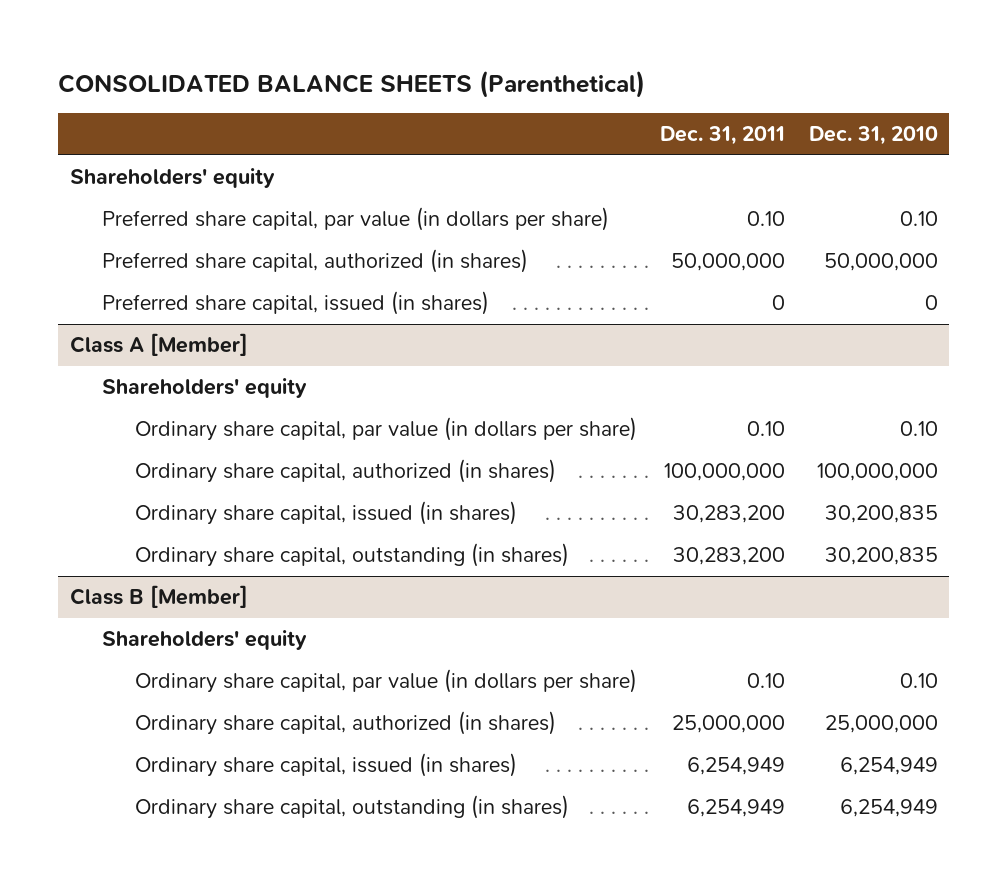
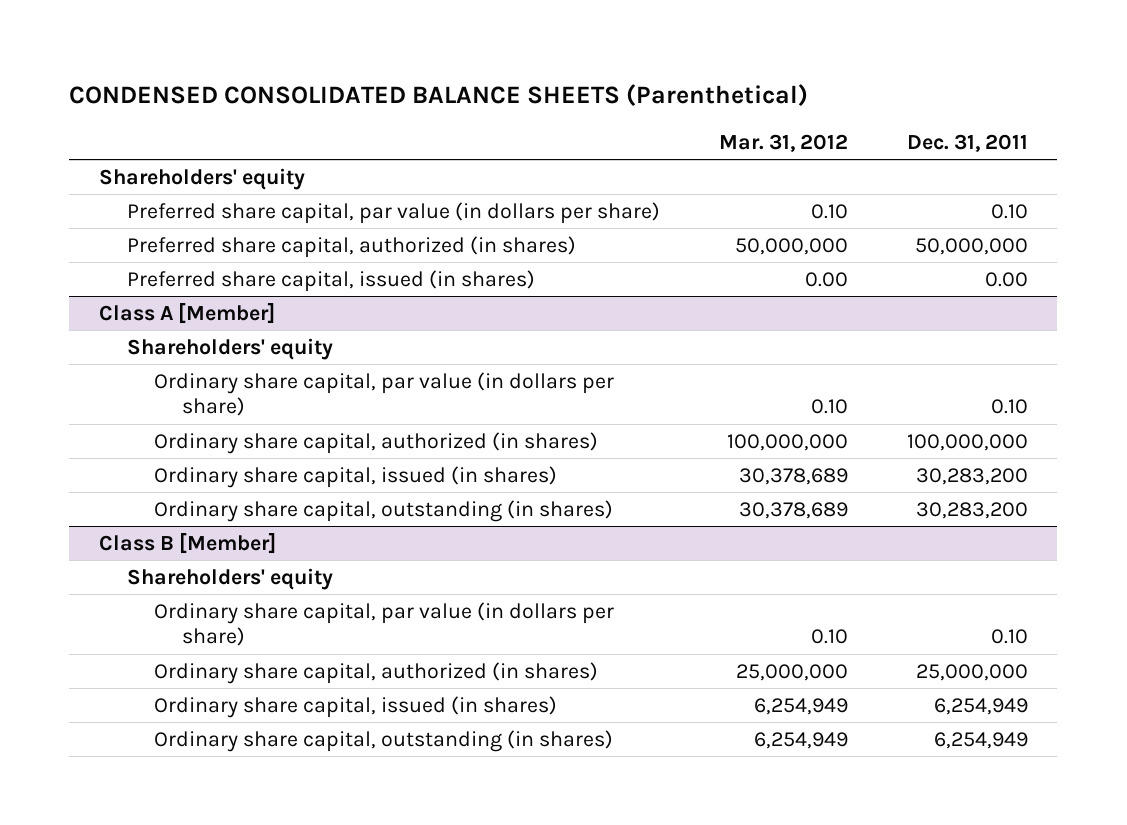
- CONSOLIDATED BALANCE SHEETS (Parenthetical)
+ CONDENSED CONSOLIDATED BALANCE SHEETS (Parenthetical)
- | Dec. 31, 2011 | Dec. 31, 2010
+ | Mar. 31, 2012 | Dec. 31, 2011
- Preferred share capital, issued (in shares) | 0 | 0
+ Preferred share capital, issued (in shares) | 0.00 | 0.00

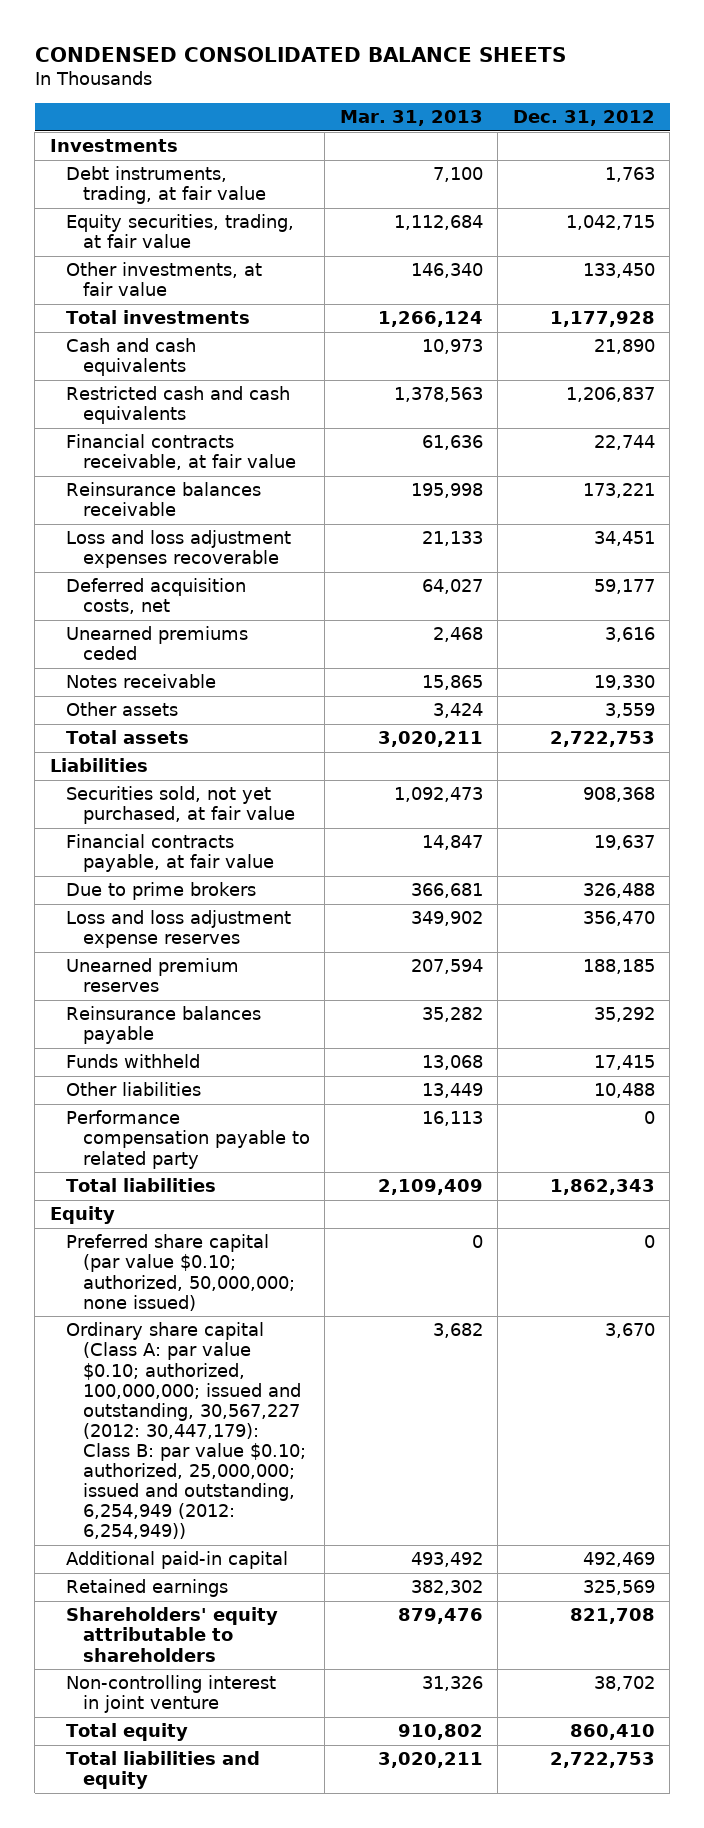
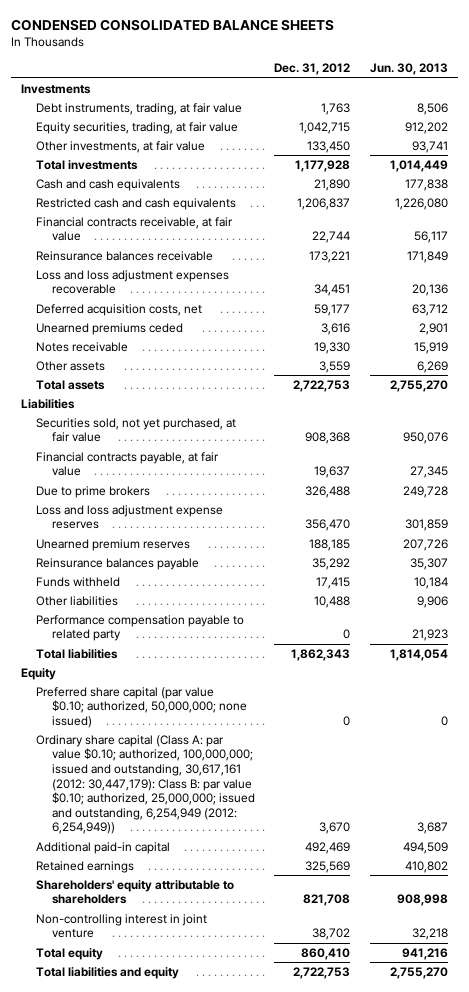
- | Mar. 31, 2013 | Dec. 31, 2012
+ | Dec. 31, 2012 | Jun. 30, 2013
- Ordinary share capital (Class A: par value $0.10; authorized, 100,000,000; issued and outstanding, 30,567,227 (2012: 30,447,179): Class B: par value $0.10; authorized, 25,000,000; issued and outstanding, 6,254,949 (2012: 6,254,949)) | 3,682 | 3,670
+ Ordinary share capital (Class A: par value $0.10; authorized, 100,000,000; issued and outstanding, 30,617,161 (2012: 30,447,179): Class B: par value $0.10; authorized, 25,000,000; issued and outstanding, 6,254,949 (2012: 6,254,949)) | 3,670 | 3,687

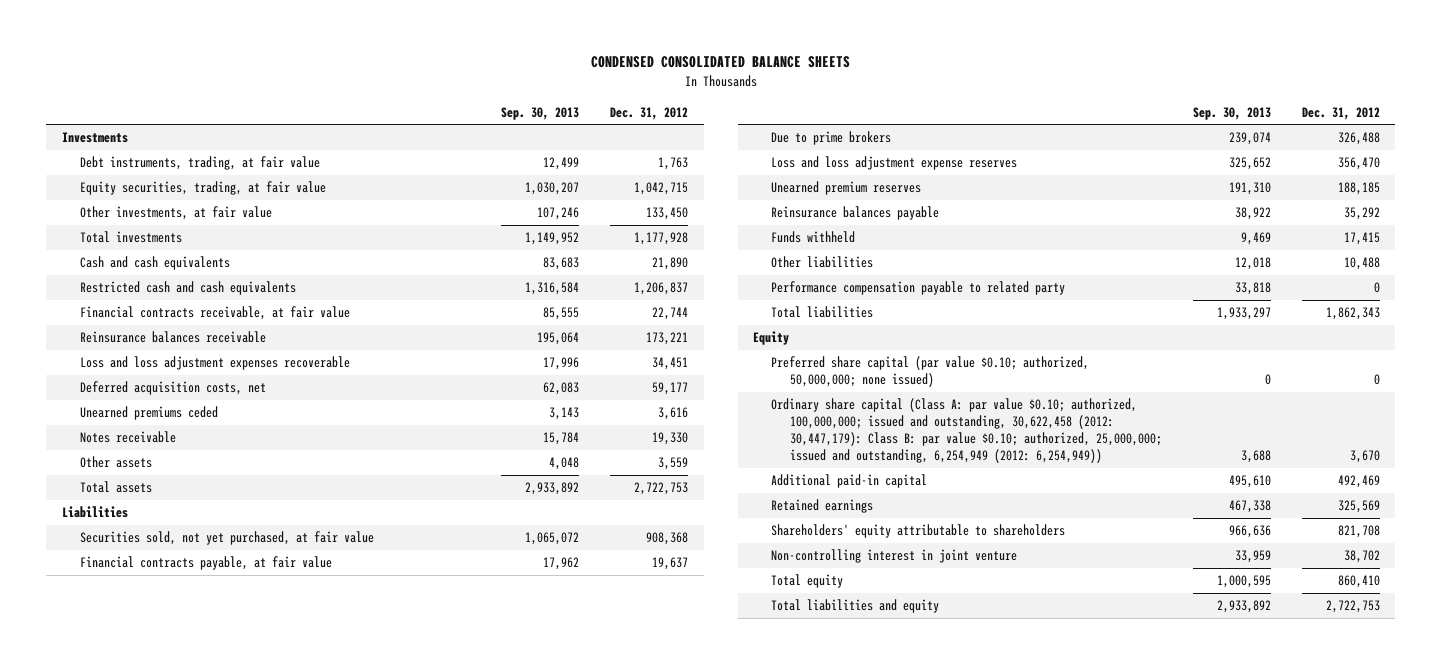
- | Dec. 31, 2012 | Jun. 30, 2013
+ | Sep. 30, 2013 | Dec. 31, 2012
- Ordinary share capital (Class A: par value $0.10; authorized, 100,000,000; issued and outstanding, 30,617,161 (2012: 30,447,179): Class B: par value $0.10; authorized, 25,000,000; issued and outstanding, 6,254,949 (2012: 6,254,949)) | 3,670 | 3,687
+ Ordinary share capital (Class A: par value $0.10; authorized, 100,000,000; issued and outstanding, 30,622,458 (2012: 30,447,179): Class B: par value $0.10; authorized, 25,000,000; issued and outstanding, 6,254,949 (2012: 6,254,949)) | 3,688 | 3,670

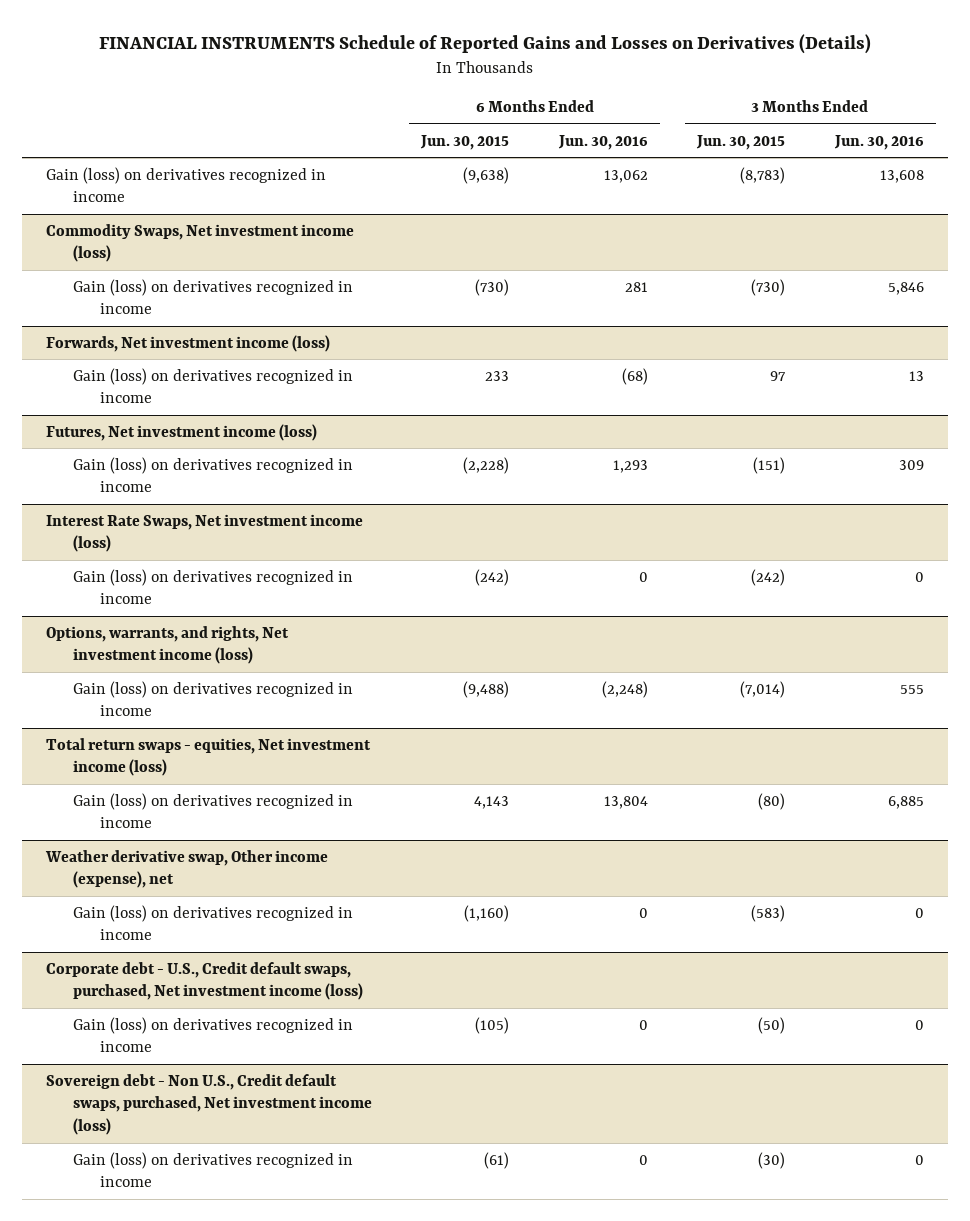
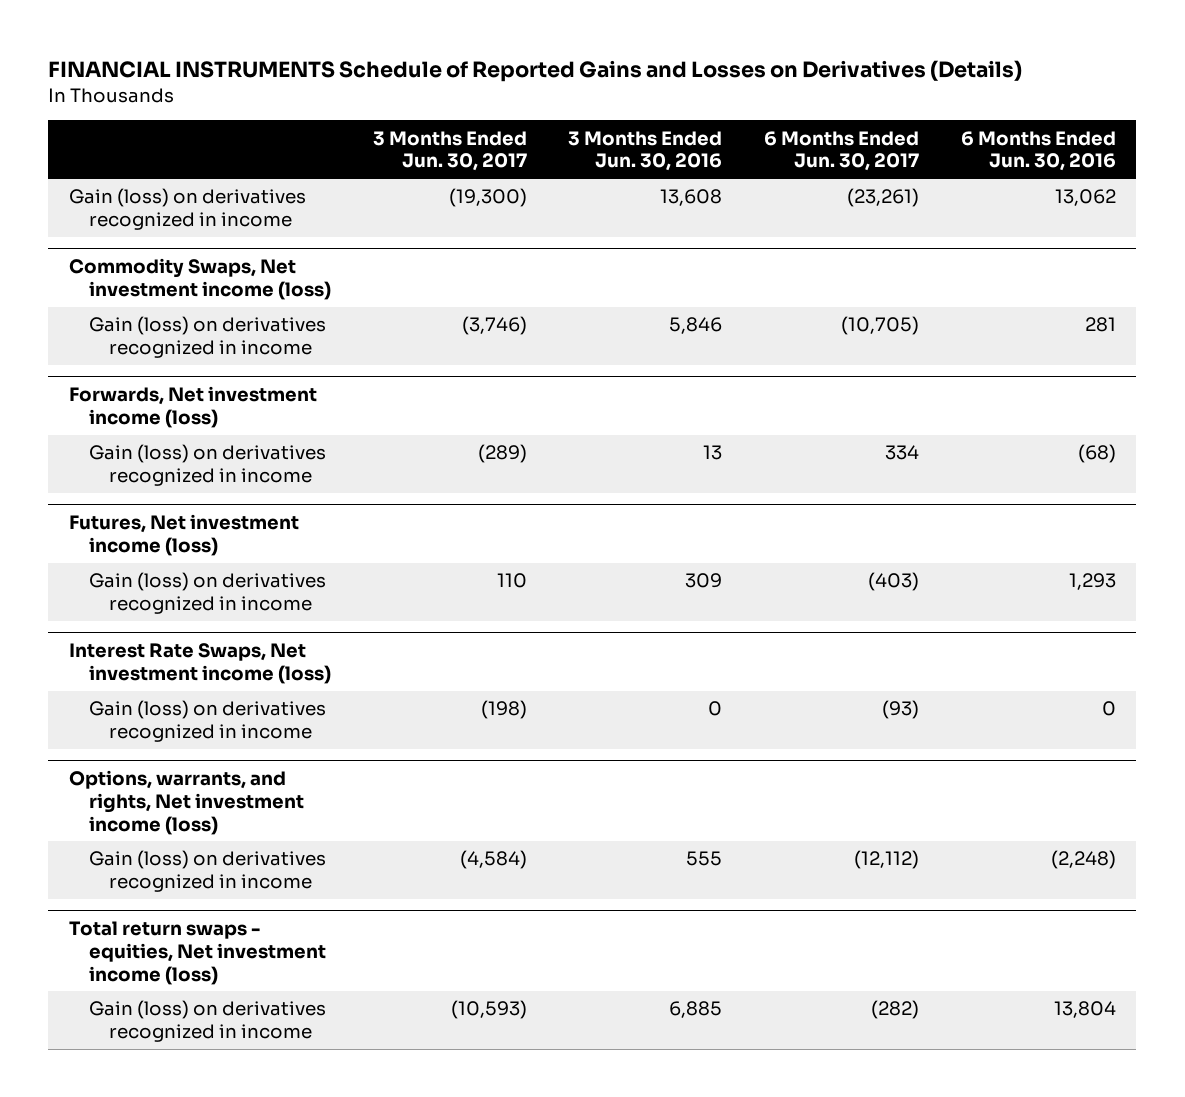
- | 6 Months Ended Jun. 30, 2015 | 6 Months Ended Jun. 30, 2016 | 3 Months Ended Jun. 30, 2015 | 3 Months Ended Jun. 30, 2016
+ | 3 Months Ended Jun. 30, 2017 | 3 Months Ended Jun. 30, 2016 | 6 Months Ended Jun. 30, 2017 | 6 Months Ended Jun. 30, 2016
- Weather derivative swap, Other income (expense), net
- Gain (loss) on derivatives recognized in income | (1,160) | 0 | (583) | 0
- Corporate debt - U.S., Credit default swaps, purchased, Net investment income (loss)
- Gain (loss) on derivatives recognized in income | (105) | 0 | (50) | 0
- Sovereign debt - Non U.S., Credit default swaps, purchased, Net investment income (loss)
- Gain (loss) on derivatives recognized in income | (61) | 0 | (30) | 0

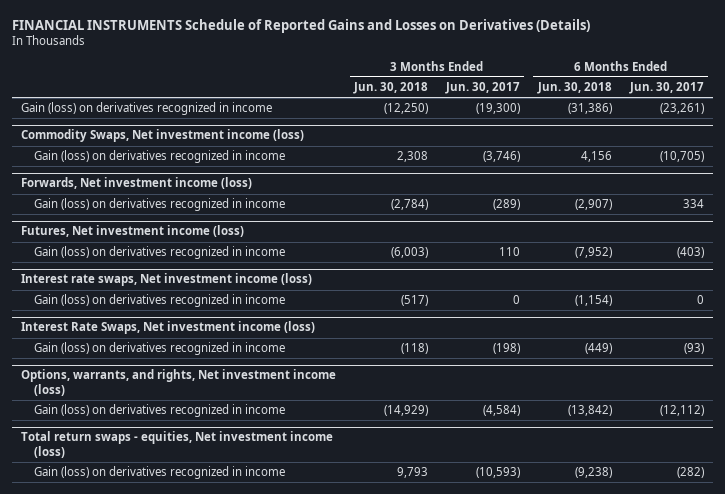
- | 3 Months Ended Jun. 30, 2017 | 3 Months Ended Jun. 30, 2016 | 6 Months Ended Jun. 30, 2017 | 6 Months Ended Jun. 30, 2016
+ | 3 Months Ended Jun. 30, 2018 | 3 Months Ended Jun. 30, 2017 | 6 Months Ended Jun. 30, 2018 | 6 Months Ended Jun. 30, 2017
+ Interest rate swaps, Net investment income (loss)
+ Gain (loss) on derivatives recognized in income | (517) | 0 | (1,154) | 0

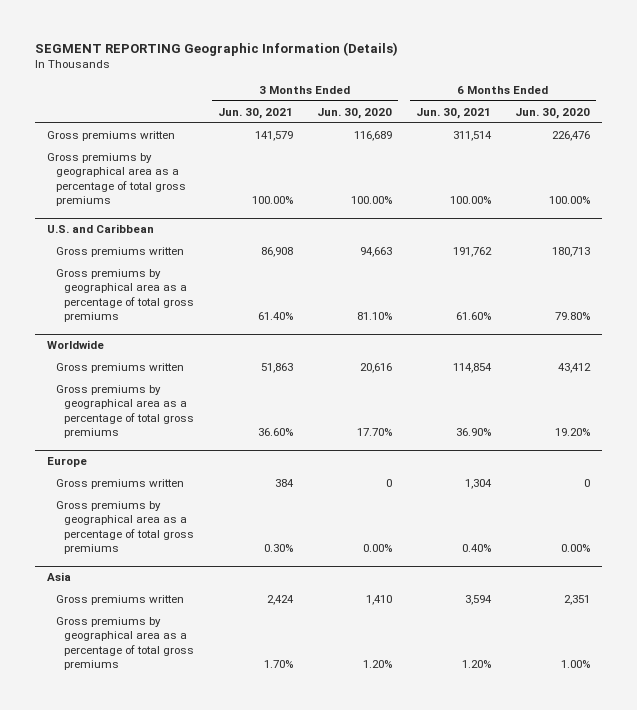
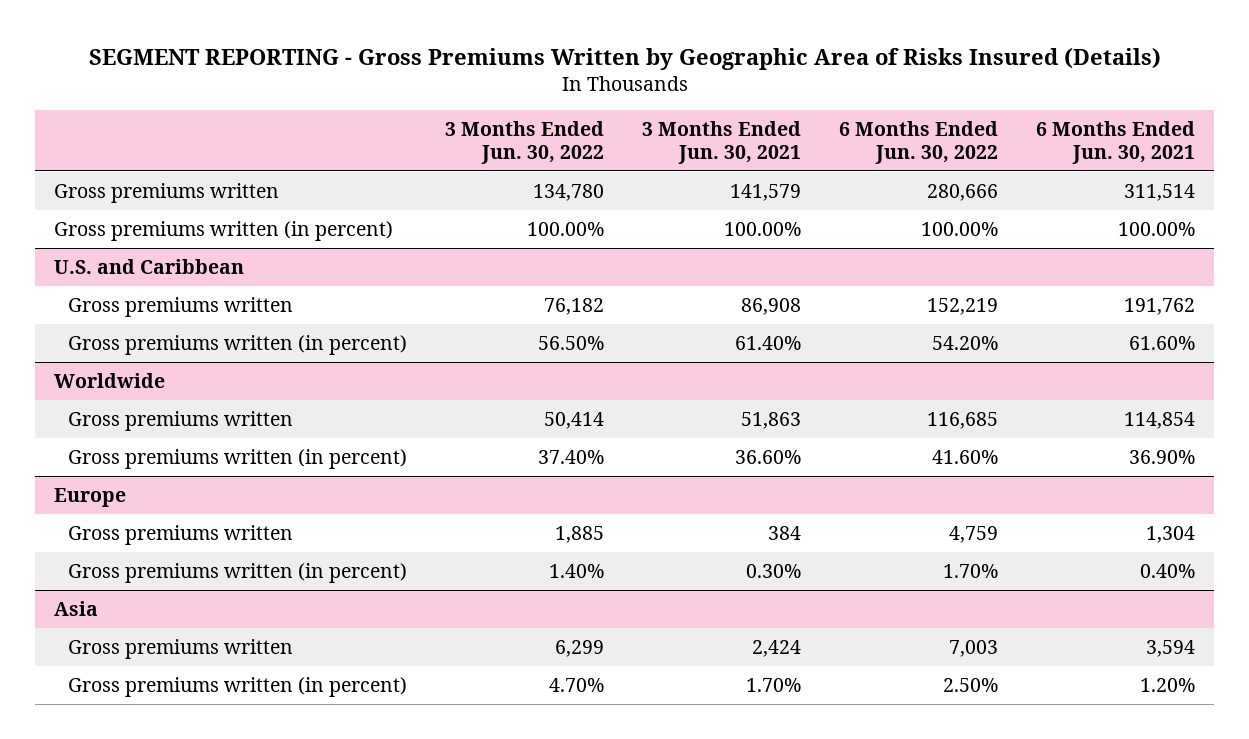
- SEGMENT REPORTING Geographic Information (Details)
+ SEGMENT REPORTING - Gross Premiums Written by Geographic Area of Risks Insured (Details)
- | 3 Months Ended Jun. 30, 2021 | 3 Months Ended Jun. 30, 2020 | 6 Months Ended Jun. 30, 2021 | 6 Months Ended Jun. 30, 2020
+ | 3 Months Ended Jun. 30, 2022 | 3 Months Ended Jun. 30, 2021 | 6 Months Ended Jun. 30, 2022 | 6 Months Ended Jun. 30, 2021
- Gross premiums by geographical area as a percentage of total gross premiums | 100.00% | 100.00% | 100.00% | 100.00%
+ Gross premiums written (in percent) | 100.00% | 100.00% | 100.00% | 100.00%
@ U.S. and Caribbean
- Gross premiums by geographical area as a percentage of total gross premiums | 61.40% | 81.10% | 61.60% | 79.80%
+ Gross premiums written (in percent) | 56.50% | 61.40% | 54.20% | 61.60%
@ Worldwide
- Gross premiums by geographical area as a percentage of total gross premiums | 36.60% | 17.70% | 36.90% | 19.20%
+ Gross premiums written (in percent) | 37.40% | 36.60% | 41.60% | 36.90%
@ Europe
- Gross premiums by geographical area as a percentage of total gross premiums | 0.30% | 0.00% | 0.40% | 0.00%
+ Gross premiums written (in percent) | 1.40% | 0.30% | 1.70% | 0.40%
@ Asia
- Gross premiums by geographical area as a percentage of total gross premiums | 1.70% | 1.20% | 1.20% | 1.00%
+ Gross premiums written (in percent) | 4.70% | 1.70% | 2.50% | 1.20%

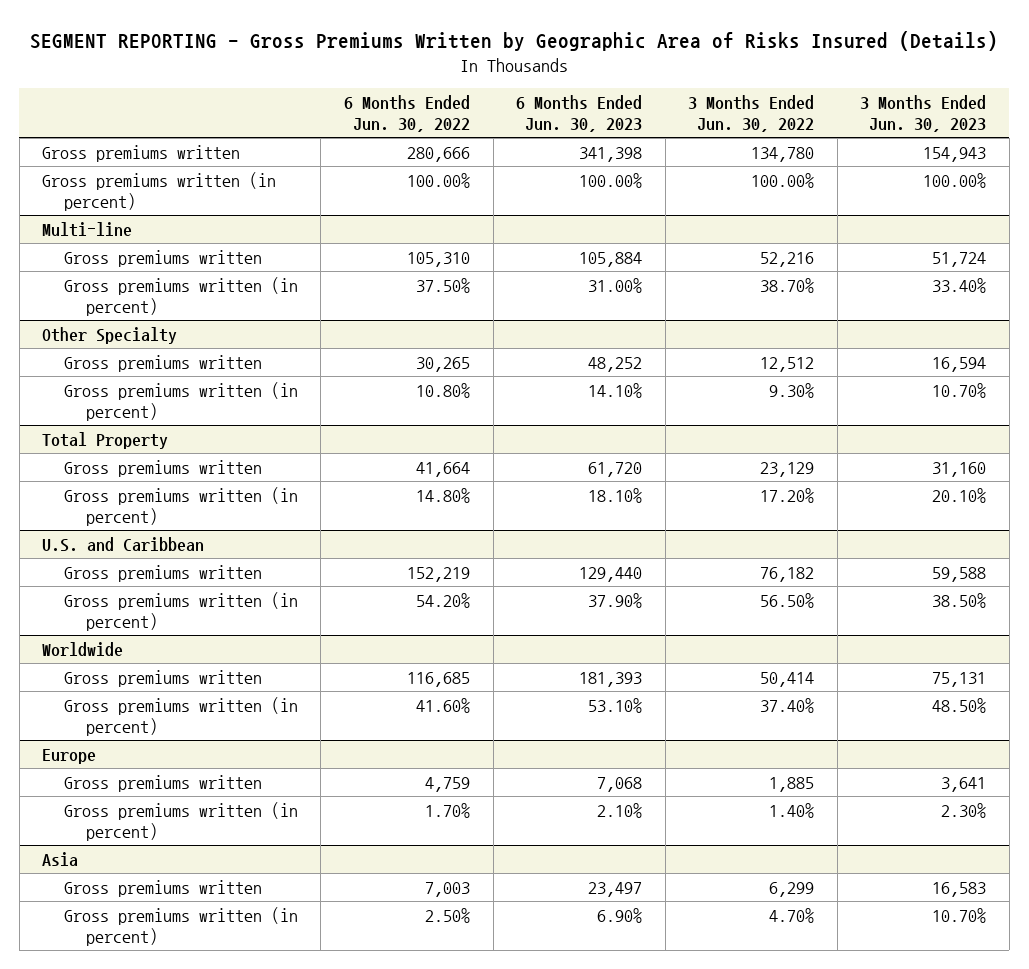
- | 3 Months Ended Jun. 30, 2022 | 3 Months Ended Jun. 30, 2021 | 6 Months Ended Jun. 30, 2022 | 6 Months Ended Jun. 30, 2021
+ | 6 Months Ended Jun. 30, 2022 | 6 Months Ended Jun. 30, 2023 | 3 Months Ended Jun. 30, 2022 | 3 Months Ended Jun. 30, 2023
+ Multi-line
+ Gross premiums written | 105,310 | 105,884 | 52,216 | 51,724
+ Gross premiums written (in percent) | 37.50% | 31.00% | 38.70% | 33.40%
+ Other Specialty
+ Gross premiums written | 30,265 | 48,252 | 12,512 | 16,594
+ Gross premiums written (in percent) | 10.80% | 14.10% | 9.30% | 10.70%
+ Total Property
+ Gross premiums written | 41,664 | 61,720 | 23,129 | 31,160
+ Gross premiums written (in percent) | 14.80% | 18.10% | 17.20% | 20.10%

